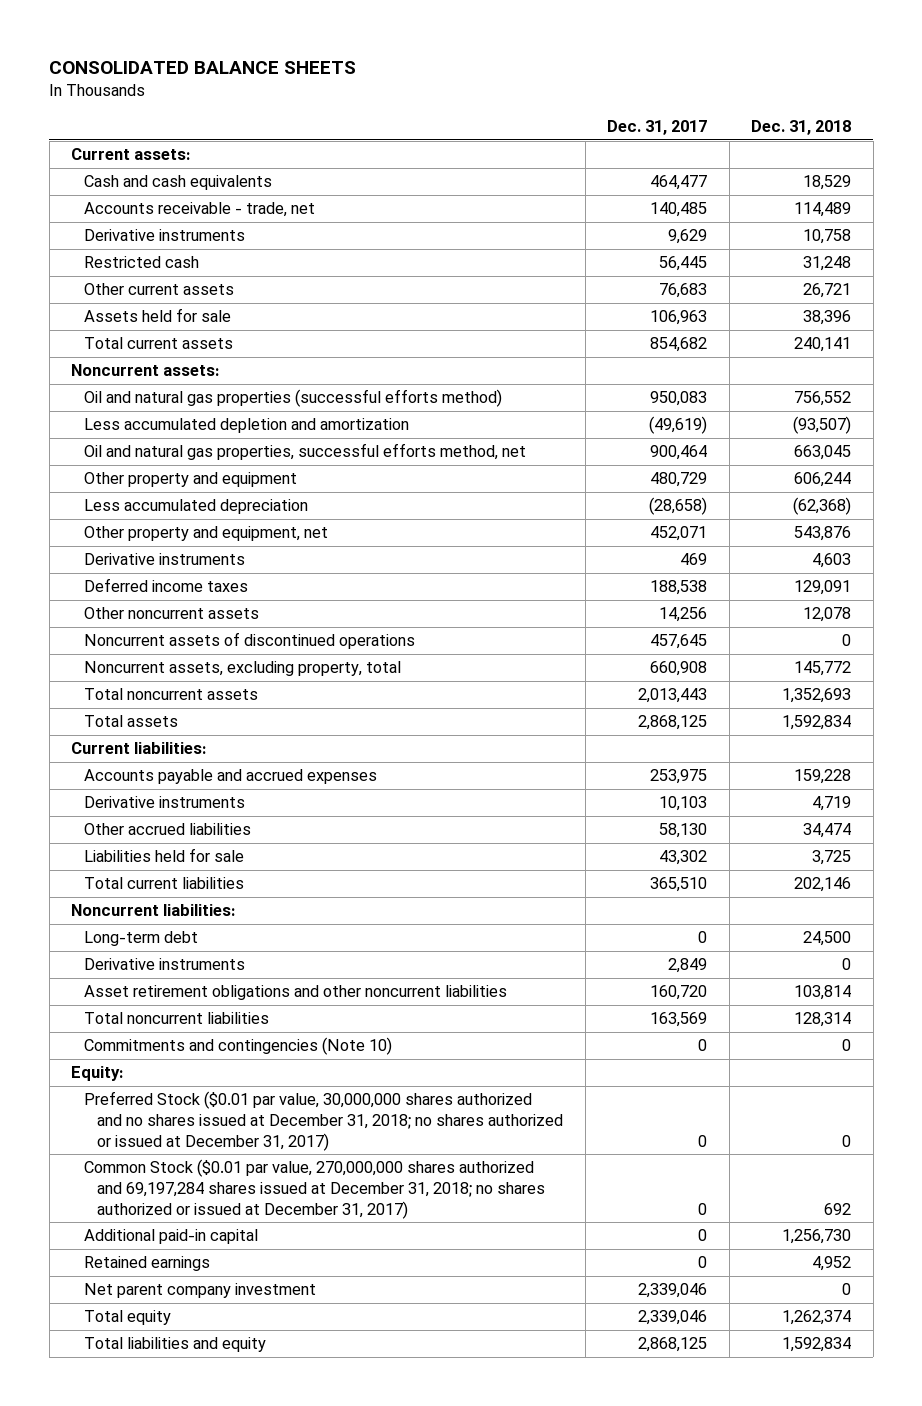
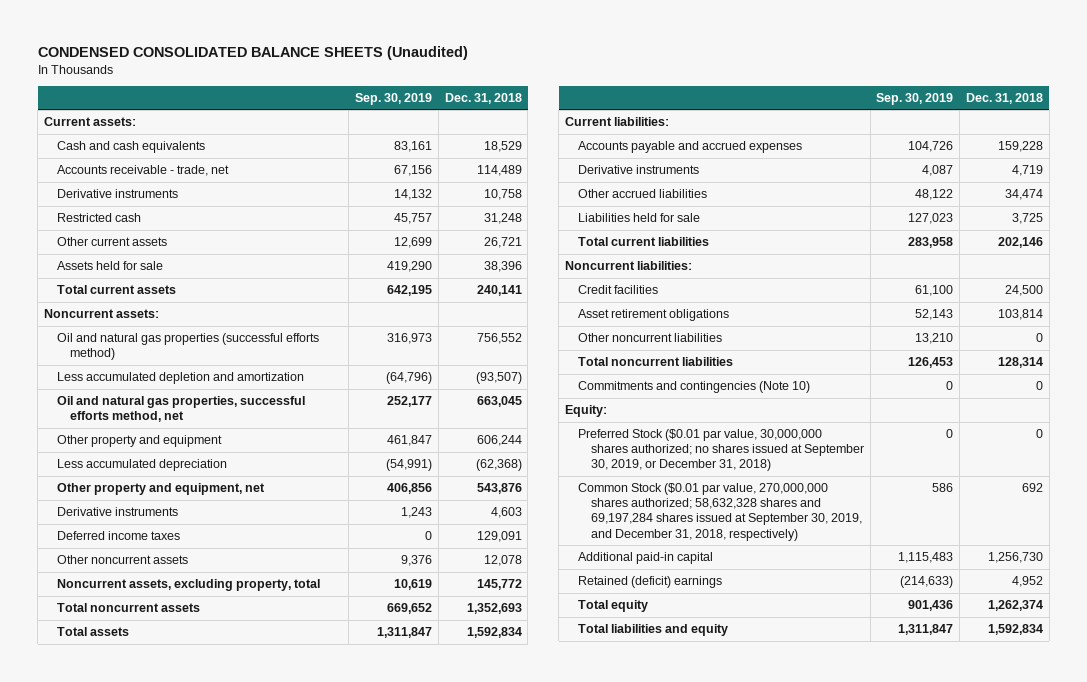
- CONSOLIDATED BALANCE SHEETS
+ CONDENSED CONSOLIDATED BALANCE SHEETS (Unaudited)
- | Dec. 31, 2017 | Dec. 31, 2018
+ | Sep. 30, 2019 | Dec. 31, 2018
- Noncurrent assets of discontinued operations | 457,645 | 0
- Long-term debt | 0 | 24,500
- Derivative instruments | 2,849 | 0
- Asset retirement obligations and other noncurrent liabilities | 160,720 | 103,814
+ Credit facilities | 61,100 | 24,500
+ Asset retirement obligations | 52,143 | 103,814
+ Other noncurrent liabilities | 13,210 | 0
- Preferred Stock ($0.01 par value, 30,000,000 shares authorized and no shares issued at December 31, 2018; no shares authorized or issued at December 31, 2017) | 0 | 0
- Common Stock ($0.01 par value, 270,000,000 shares authorized and 69,197,284 shares issued at December 31, 2018; no shares authorized or issued at December 31, 2017) | 0 | 692
+ Preferred Stock ($0.01 par value, 30,000,000 shares authorized; no shares issued at September 30, 2019, or December 31, 2018) | 0 | 0
+ Common Stock ($0.01 par value, 270,000,000 shares authorized; 58,632,328 shares and 69,197,284 shares issued at September 30, 2019, and December 31, 2018, respectively) | 586 | 692
- Retained earnings | 0 | 4,952
- Net parent company investment | 2,339,046 | 0
+ Retained (deficit) earnings | (214,633) | 4,952

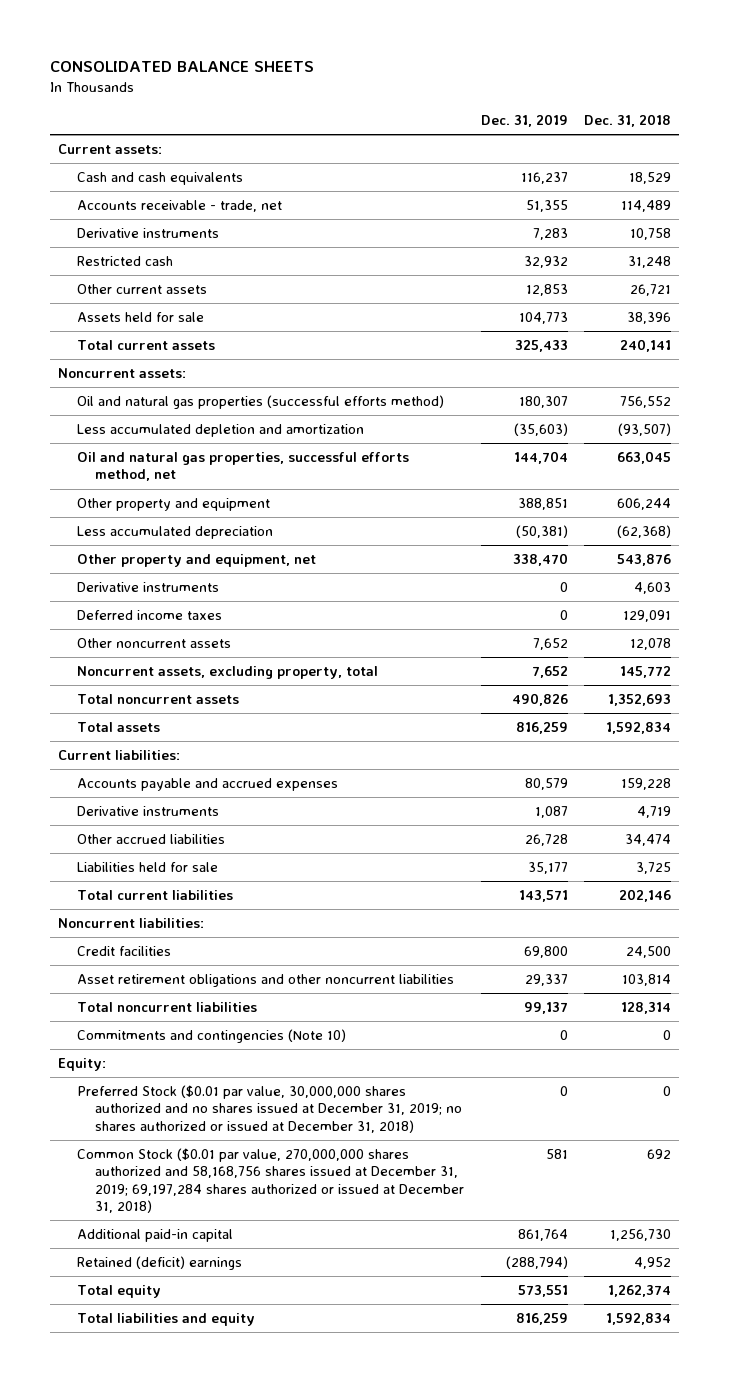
- CONDENSED CONSOLIDATED BALANCE SHEETS (Unaudited)
+ CONSOLIDATED BALANCE SHEETS
- | Sep. 30, 2019 | Dec. 31, 2018
+ | Dec. 31, 2019 | Dec. 31, 2018
- Asset retirement obligations | 52,143 | 103,814
- Other noncurrent liabilities | 13,210 | 0
+ Asset retirement obligations and other noncurrent liabilities | 29,337 | 103,814
- Preferred Stock ($0.01 par value, 30,000,000 shares authorized; no shares issued at September 30, 2019, or December 31, 2018) | 0 | 0
- Common Stock ($0.01 par value, 270,000,000 shares authorized; 58,632,328 shares and 69,197,284 shares issued at September 30, 2019, and December 31, 2018, respectively) | 586 | 692
+ Preferred Stock ($0.01 par value, 30,000,000 shares authorized and no shares issued at December 31, 2019; no shares authorized or issued at December 31, 2018) | 0 | 0
+ Common Stock ($0.01 par value, 270,000,000 shares authorized and 58,168,756 shares issued at December 31, 2019; 69,197,284 shares authorized or issued at December 31, 2018) | 581 | 692

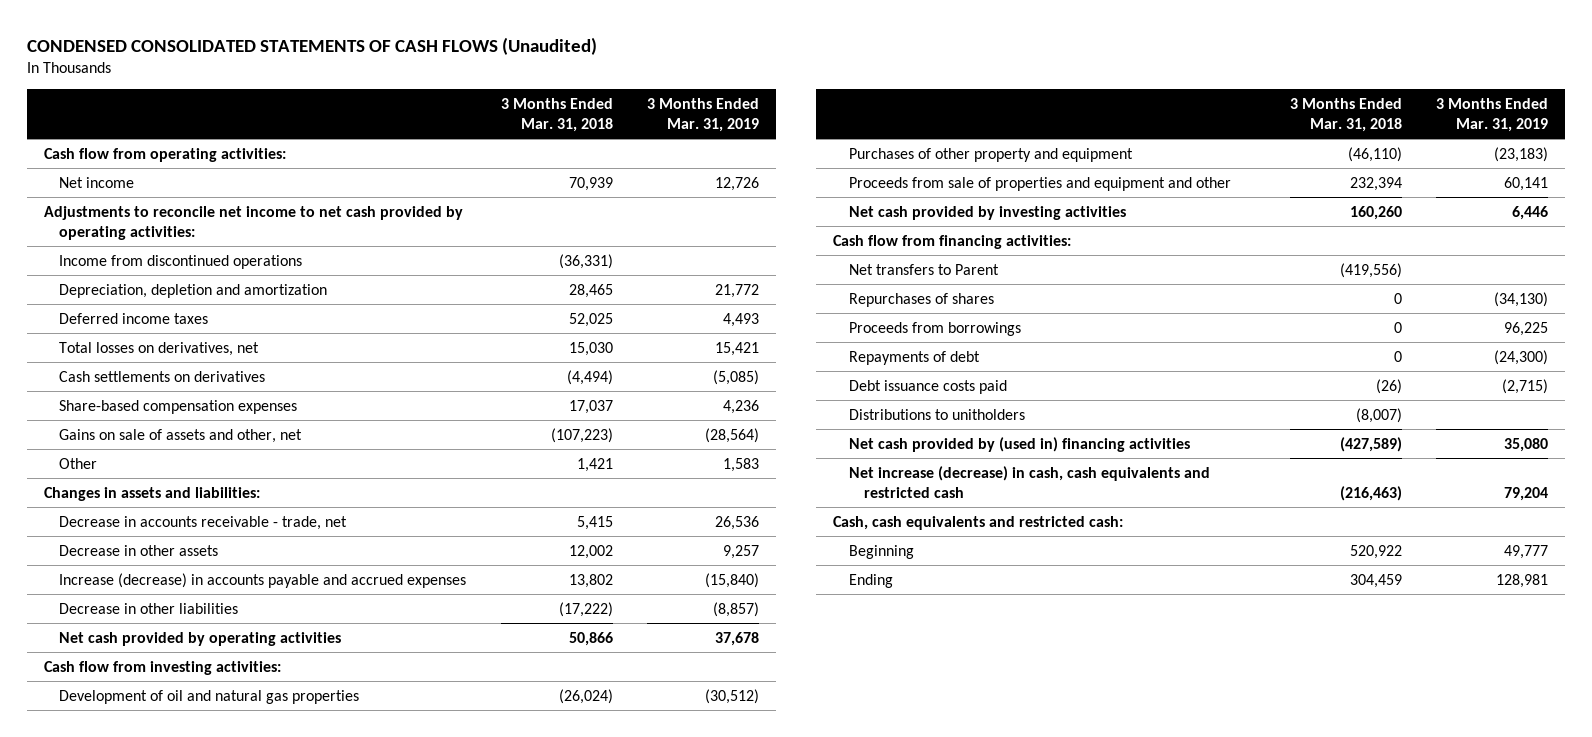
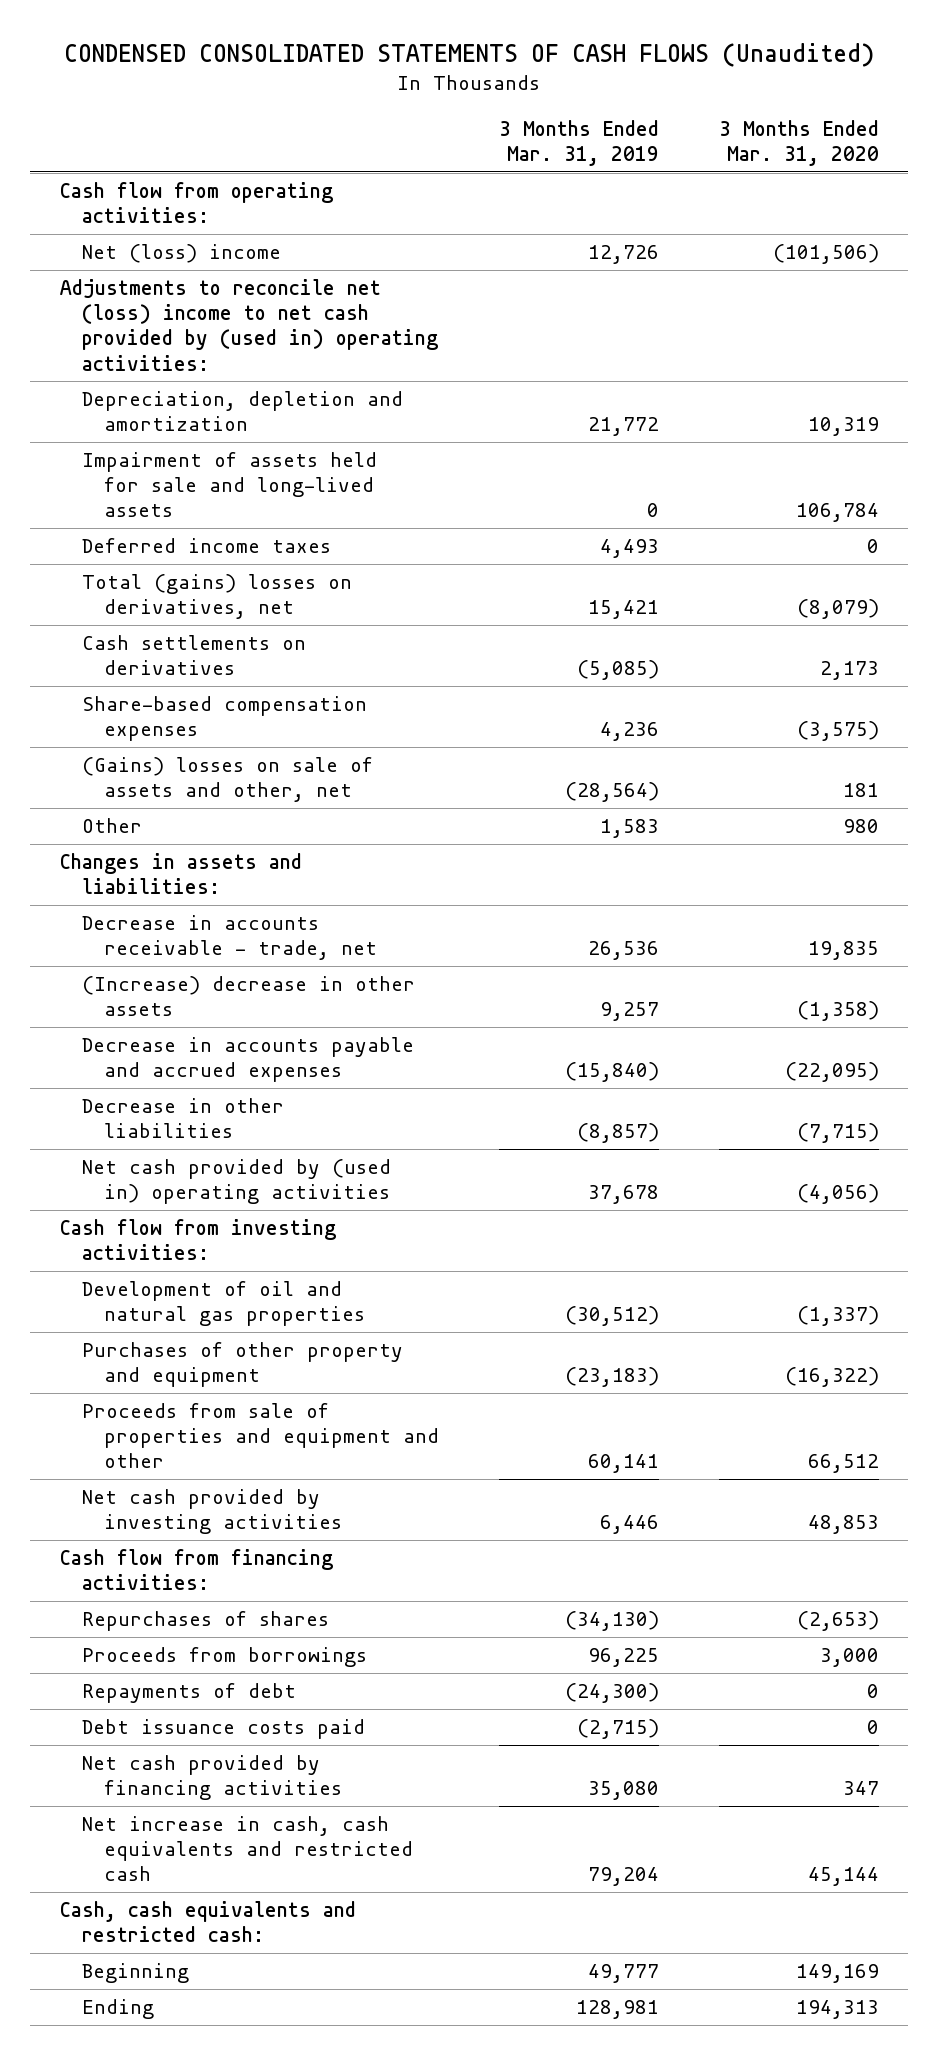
- | 3 Months Ended Mar. 31, 2018 | 3 Months Ended Mar. 31, 2019
+ | 3 Months Ended Mar. 31, 2019 | 3 Months Ended Mar. 31, 2020
- Net income | 70,939 | 12,726
- Adjustments to reconcile net income to net cash provided by operating activities:
- Income from discontinued operations | (36,331) |
+ Net (loss) income | 12,726 | (101,506)
+ Adjustments to reconcile net (loss) income to net cash provided by (used in) operating activities:
+ Impairment of assets held for sale and long-lived assets | 0 | 106,784
- Total losses on derivatives, net | 15,030 | 15,421
+ Total (gains) losses on derivatives, net | 15,421 | (8,079)
- Gains on sale of assets and other, net | (107,223) | (28,564)
+ (Gains) losses on sale of assets and other, net | (28,564) | 181
- Decrease in other assets | 12,002 | 9,257
- Increase (decrease) in accounts payable and accrued expenses | 13,802 | (15,840)
+ (Increase) decrease in other assets | 9,257 | (1,358)
+ Decrease in accounts payable and accrued expenses | (15,840) | (22,095)
- Net cash provided by operating activities | 50,866 | 37,678
+ Net cash provided by (used in) operating activities | 37,678 | (4,056)
- Net transfers to Parent | (419,556) |
- Distributions to unitholders | (8,007) |
- Net cash provided by (used in) financing activities | (427,589) | 35,080
- Net increase (decrease) in cash, cash equivalents and restricted cash | (216,463) | 79,204
+ Net cash provided by financing activities | 35,080 | 347
+ Net increase in cash, cash equivalents and restricted cash | 79,204 | 45,144

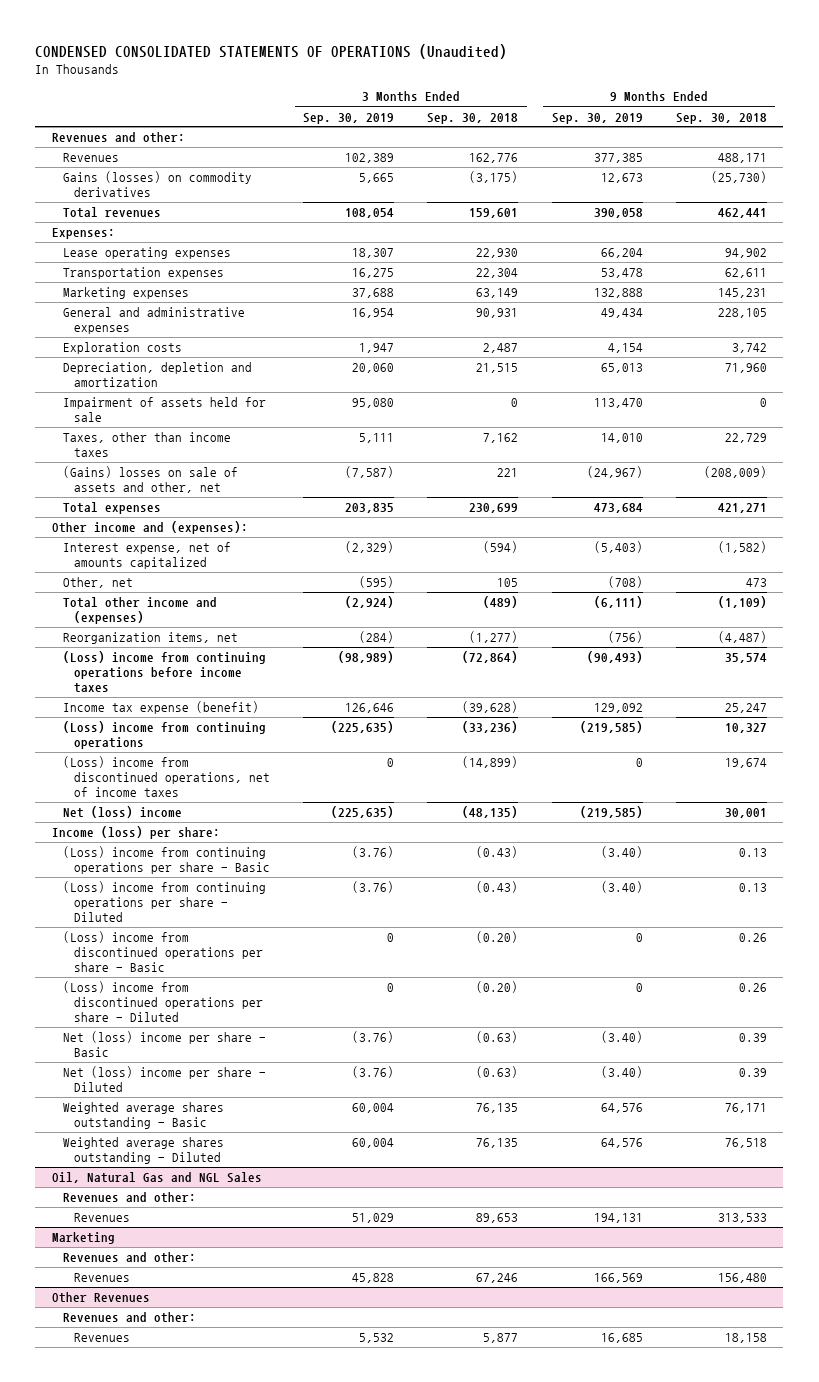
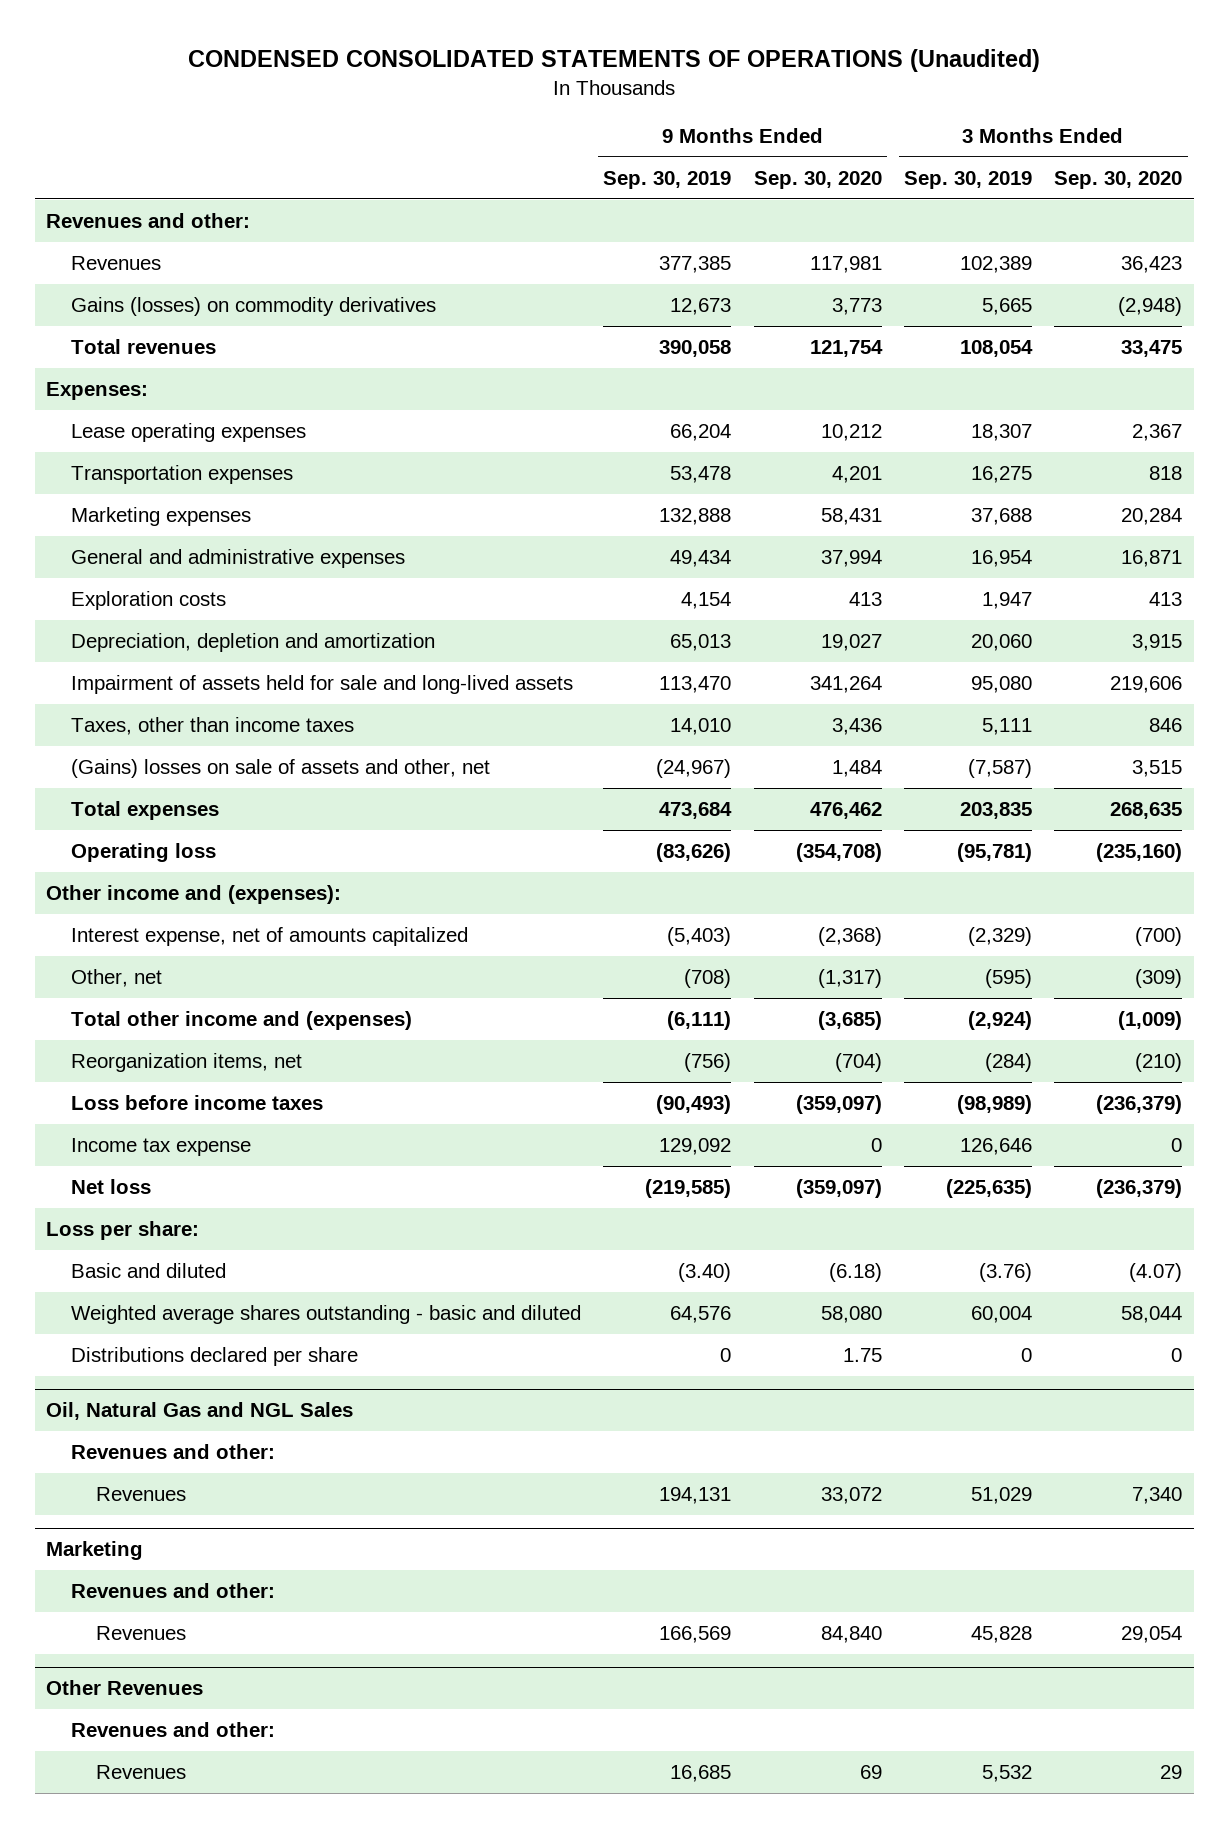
- | 3 Months Ended Sep. 30, 2019 | 3 Months Ended Sep. 30, 2018 | 9 Months Ended Sep. 30, 2019 | 9 Months Ended Sep. 30, 2018
+ | 9 Months Ended Sep. 30, 2019 | 9 Months Ended Sep. 30, 2020 | 3 Months Ended Sep. 30, 2019 | 3 Months Ended Sep. 30, 2020
- Impairment of assets held for sale | 95,080 | 0 | 113,470 | 0
+ Impairment of assets held for sale and long-lived assets | 113,470 | 341,264 | 95,080 | 219,606
+ Operating loss | (83,626) | (354,708) | (95,781) | (235,160)
- (Loss) income from continuing operations before income taxes | (98,989) | (72,864) | (90,493) | 35,574
- Income tax expense (benefit) | 126,646 | (39,628) | 129,092 | 25,247
- (Loss) income from continuing operations | (225,635) | (33,236) | (219,585) | 10,327
- (Loss) income from discontinued operations, net of income taxes | 0 | (14,899) | 0 | 19,674
- Net (loss) income | (225,635) | (48,135) | (219,585) | 30,001
- Income (loss) per share:
- (Loss) income from continuing operations per share - Basic | (3.76) | (0.43) | (3.40) | 0.13
- (Loss) income from continuing operations per share - Diluted | (3.76) | (0.43) | (3.40) | 0.13
- (Loss) income from discontinued operations per share - Basic | 0 | (0.20) | 0 | 0.26
- (Loss) income from discontinued operations per share - Diluted | 0 | (0.20) | 0 | 0.26
- Net (loss) income per share - Basic | (3.76) | (0.63) | (3.40) | 0.39
- Net (loss) income per share - Diluted | (3.76) | (0.63) | (3.40) | 0.39
- Weighted average shares outstanding - Basic | 60,004 | 76,135 | 64,576 | 76,171
- Weighted average shares outstanding - Diluted | 60,004 | 76,135 | 64,576 | 76,518
+ Loss before income taxes | (90,493) | (359,097) | (98,989) | (236,379)
+ Income tax expense | 129,092 | 0 | 126,646 | 0
+ Net loss | (219,585) | (359,097) | (225,635) | (236,379)
+ Loss per share:
+ Basic and diluted | (3.40) | (6.18) | (3.76) | (4.07)
+ Weighted average shares outstanding - basic and diluted | 64,576 | 58,080 | 60,004 | 58,044
+ Distributions declared per share | 0 | 1.75 | 0 | 0

